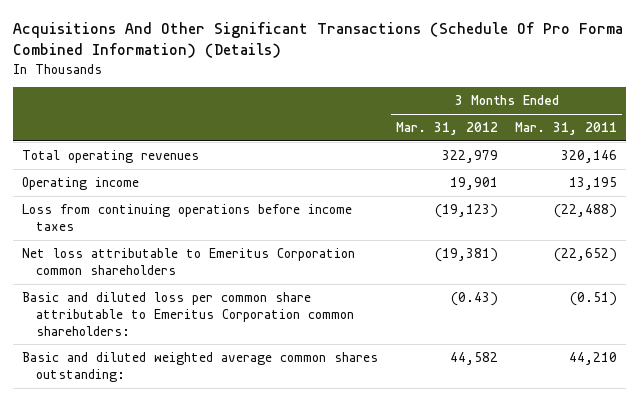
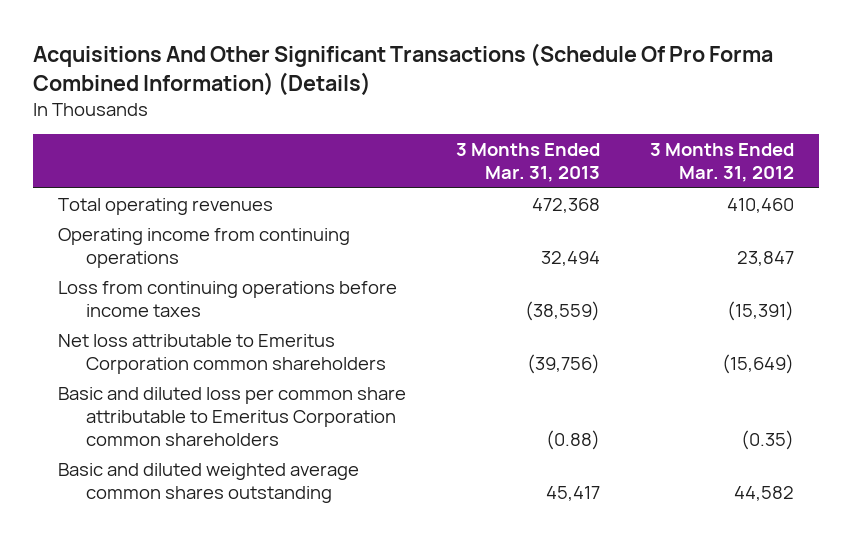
- | 3 Months Ended Mar. 31, 2012 | 3 Months Ended Mar. 31, 2011
+ | 3 Months Ended Mar. 31, 2013 | 3 Months Ended Mar. 31, 2012
- Total operating revenues | 322,979 | 320,146
- Operating income | 19,901 | 13,195
- Loss from continuing operations before income taxes | (19,123) | (22,488)
- Net loss attributable to Emeritus Corporation common shareholders | (19,381) | (22,652)
- Basic and diluted loss per common share attributable to Emeritus Corporation common shareholders: | (0.43) | (0.51)
- Basic and diluted weighted average common shares outstanding: | 44,582 | 44,210
+ Total operating revenues | 472,368 | 410,460
+ Operating income from continuing operations | 32,494 | 23,847
+ Loss from continuing operations before income taxes | (38,559) | (15,391)
+ Net loss attributable to Emeritus Corporation common shareholders | (39,756) | (15,649)
+ Basic and diluted loss per common share attributable to Emeritus Corporation common shareholders | (0.88) | (0.35)
+ Basic and diluted weighted average common shares outstanding | 45,417 | 44,582

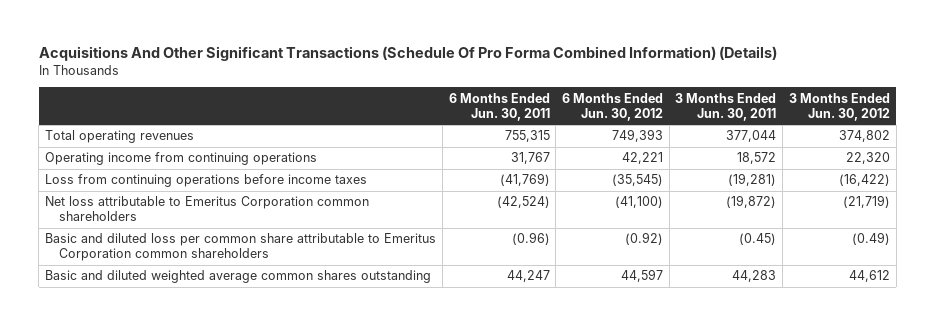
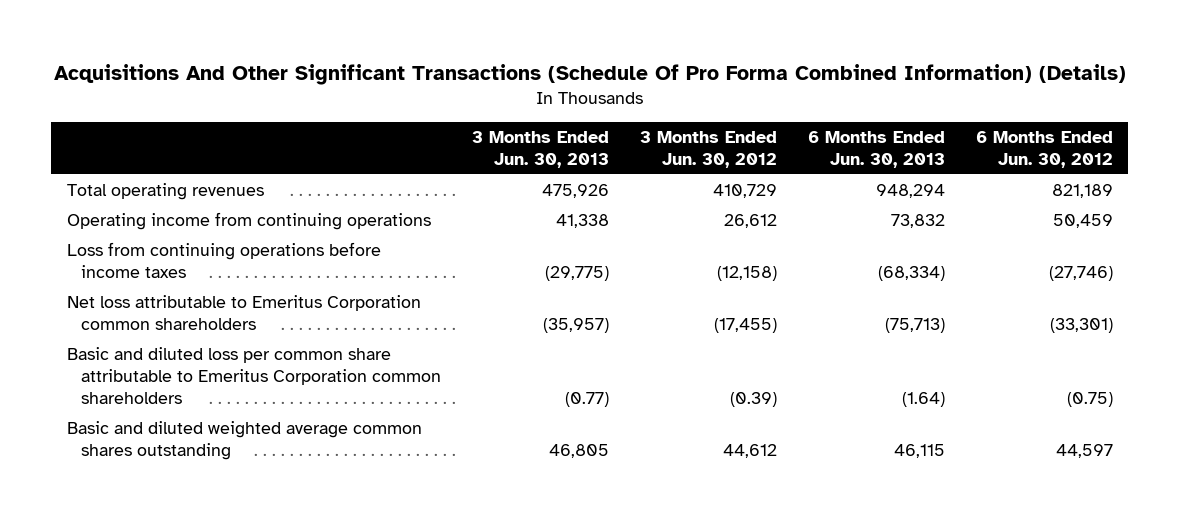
- | 6 Months Ended Jun. 30, 2011 | 6 Months Ended Jun. 30, 2012 | 3 Months Ended Jun. 30, 2011 | 3 Months Ended Jun. 30, 2012
+ | 3 Months Ended Jun. 30, 2013 | 3 Months Ended Jun. 30, 2012 | 6 Months Ended Jun. 30, 2013 | 6 Months Ended Jun. 30, 2012
- Total operating revenues | 755,315 | 749,393 | 377,044 | 374,802
- Operating income from continuing operations | 31,767 | 42,221 | 18,572 | 22,320
- Loss from continuing operations before income taxes | (41,769) | (35,545) | (19,281) | (16,422)
- Net loss attributable to Emeritus Corporation common shareholders | (42,524) | (41,100) | (19,872) | (21,719)
- Basic and diluted loss per common share attributable to Emeritus Corporation common shareholders | (0.96) | (0.92) | (0.45) | (0.49)
+ Total operating revenues | 475,926 | 410,729 | 948,294 | 821,189
+ Operating income from continuing operations | 41,338 | 26,612 | 73,832 | 50,459
+ Loss from continuing operations before income taxes | (29,775) | (12,158) | (68,334) | (27,746)
+ Net loss attributable to Emeritus Corporation common shareholders | (35,957) | (17,455) | (75,713) | (33,301)
+ Basic and diluted loss per common share attributable to Emeritus Corporation common shareholders | (0.77) | (0.39) | (1.64) | (0.75)

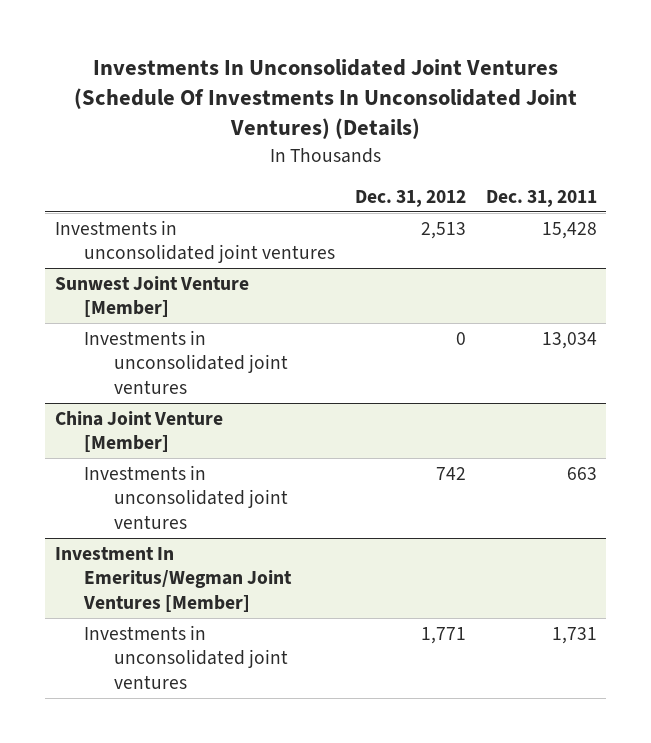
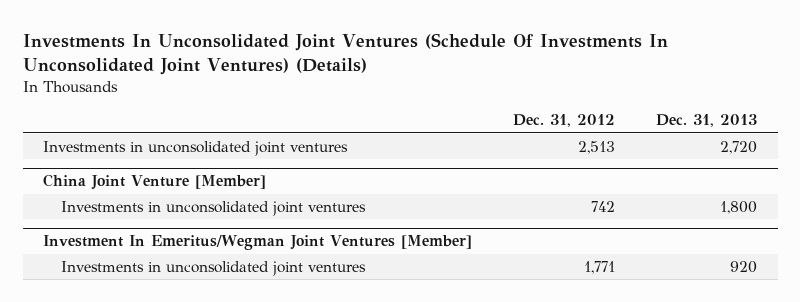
- | Dec. 31, 2012 | Dec. 31, 2011
+ | Dec. 31, 2012 | Dec. 31, 2013
- Sunwest Joint Venture [Member]
- Investments in unconsolidated joint ventures | 0 | 13,034

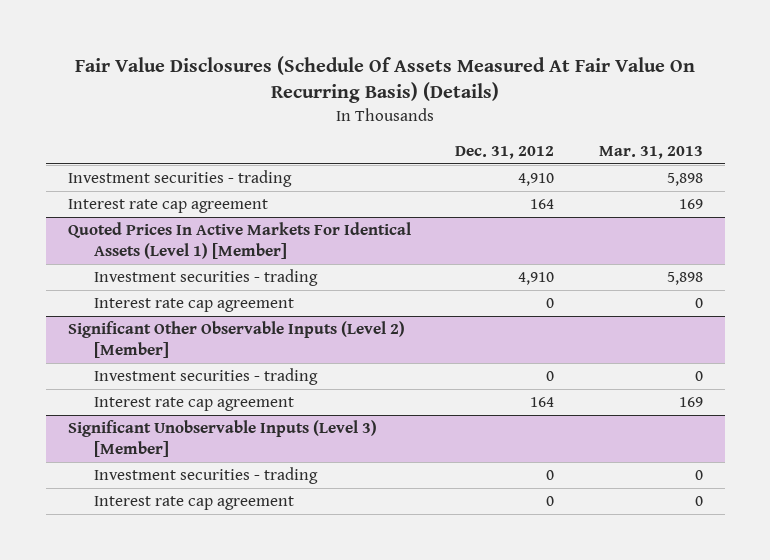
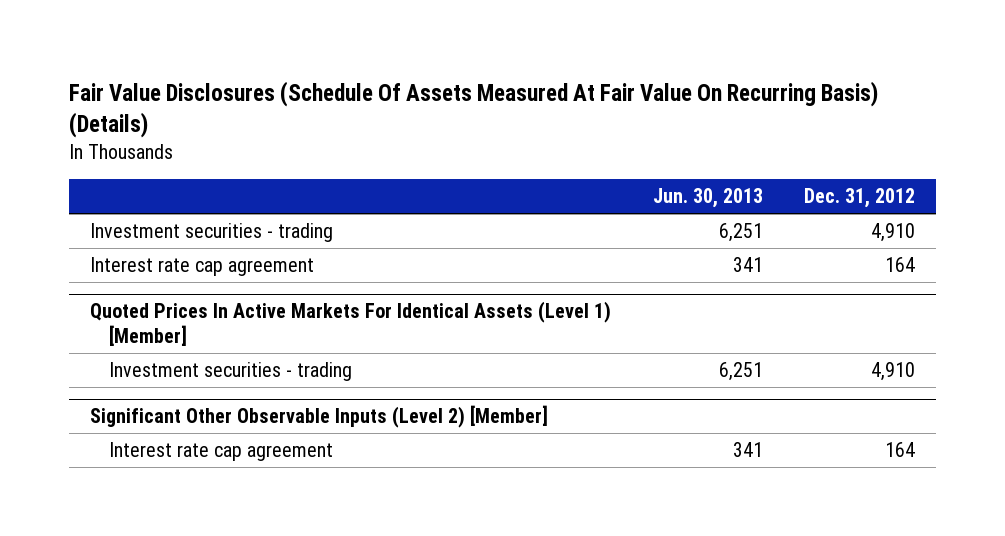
- | Dec. 31, 2012 | Mar. 31, 2013
+ | Jun. 30, 2013 | Dec. 31, 2012
@ Quoted Prices In Active Markets For Identical Assets (Level 1) [Member]
- Interest rate cap agreement | 0 | 0
@ Significant Other Observable Inputs (Level 2) [Member]
- Investment securities - trading | 0 | 0
- Significant Unobservable Inputs (Level 3) [Member]
- Investment securities - trading | 0 | 0
- Interest rate cap agreement | 0 | 0

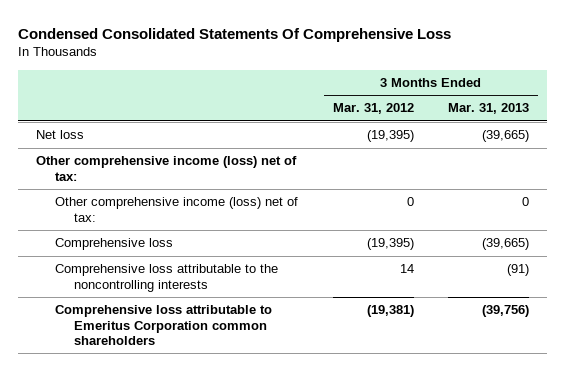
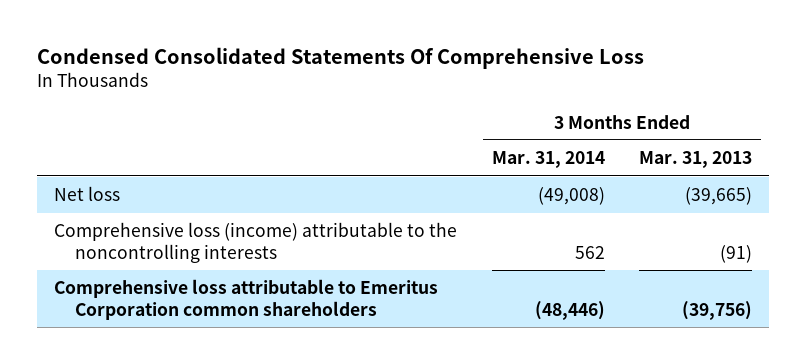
- | 3 Months Ended Mar. 31, 2012 | 3 Months Ended Mar. 31, 2013
+ | 3 Months Ended Mar. 31, 2014 | 3 Months Ended Mar. 31, 2013
- Other comprehensive income (loss) net of tax:
- Other comprehensive income (loss) net of tax: | 0 | 0
- Comprehensive loss | (19,395) | (39,665)
- Comprehensive loss attributable to the noncontrolling interests | 14 | (91)
+ Comprehensive loss (income) attributable to the noncontrolling interests | 562 | (91)

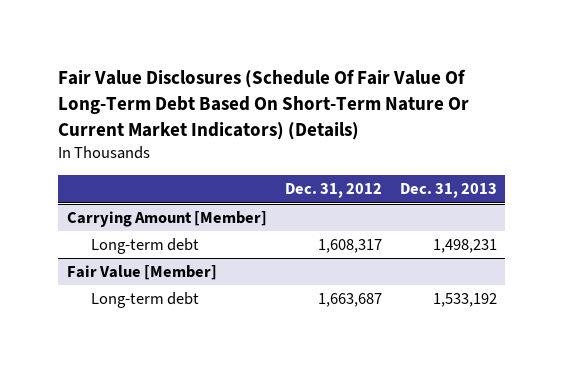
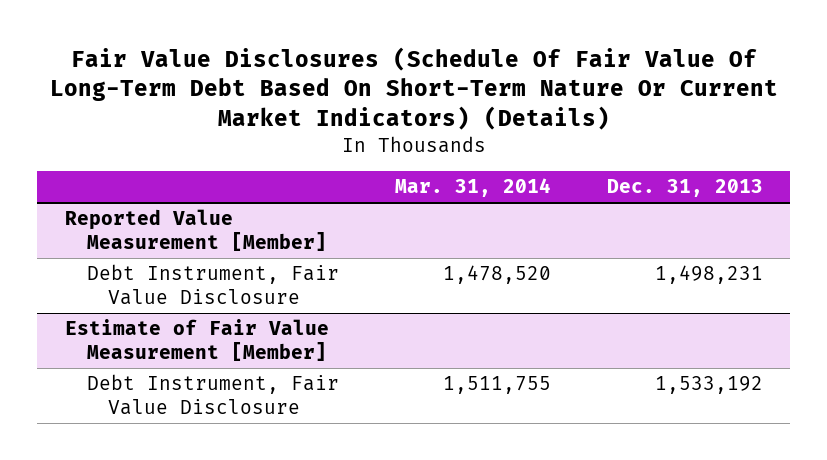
- | Dec. 31, 2012 | Dec. 31, 2013
+ | Mar. 31, 2014 | Dec. 31, 2013
- Carrying Amount [Member]
- Long-term debt | 1,608,317 | 1,498,231
- Fair Value [Member]
- Long-term debt | 1,663,687 | 1,533,192
+ Reported Value Measurement [Member]
+ Debt Instrument, Fair Value Disclosure | 1,478,520 | 1,498,231
+ Estimate of Fair Value Measurement [Member]
+ Debt Instrument, Fair Value Disclosure | 1,511,755 | 1,533,192

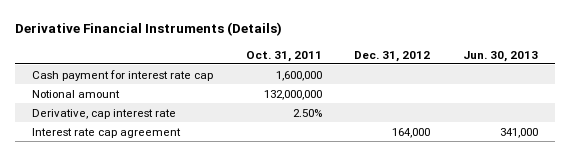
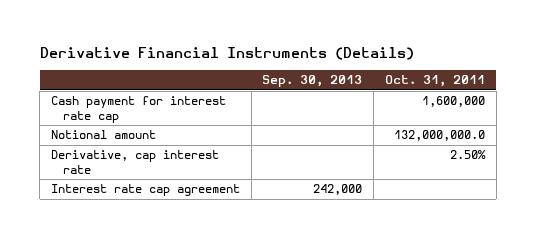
- | Oct. 31, 2011 | Dec. 31, 2012 | Jun. 30, 2013
+ | Sep. 30, 2013 | Oct. 31, 2011
- Notional amount | 132,000,000 | |
+ Notional amount | | 132,000,000.0

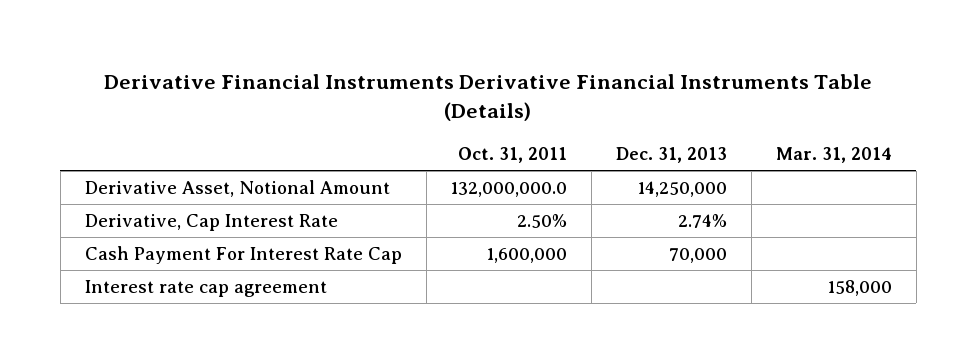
- Derivative Financial Instruments (Details)
+ Derivative Financial Instruments Derivative Financial Instruments Table (Details)
- | Sep. 30, 2013 | Oct. 31, 2011
+ | Oct. 31, 2011 | Dec. 31, 2013 | Mar. 31, 2014
- Cash payment for interest rate cap | | 1,600,000
- Notional amount | | 132,000,000.0
- Derivative, cap interest rate | | 2.50%
+ Derivative Asset, Notional Amount | 132,000,000.0 | 14,250,000 |
+ Derivative, Cap Interest Rate | 2.50% | 2.74% |
+ Cash Payment For Interest Rate Cap | 1,600,000 | 70,000 |

